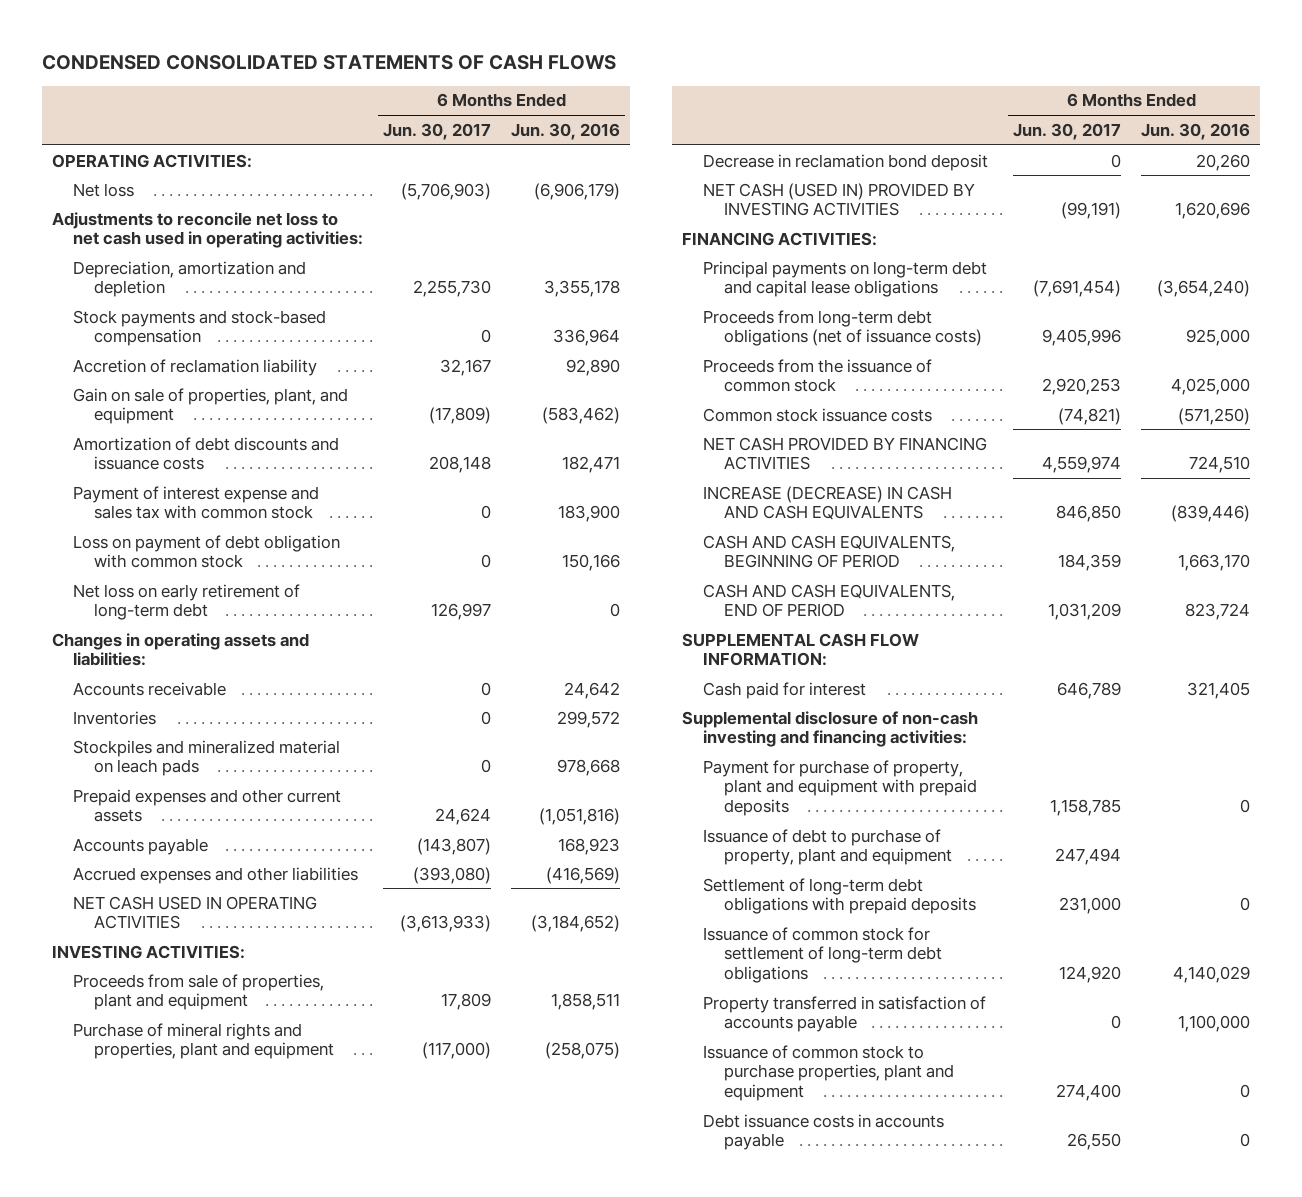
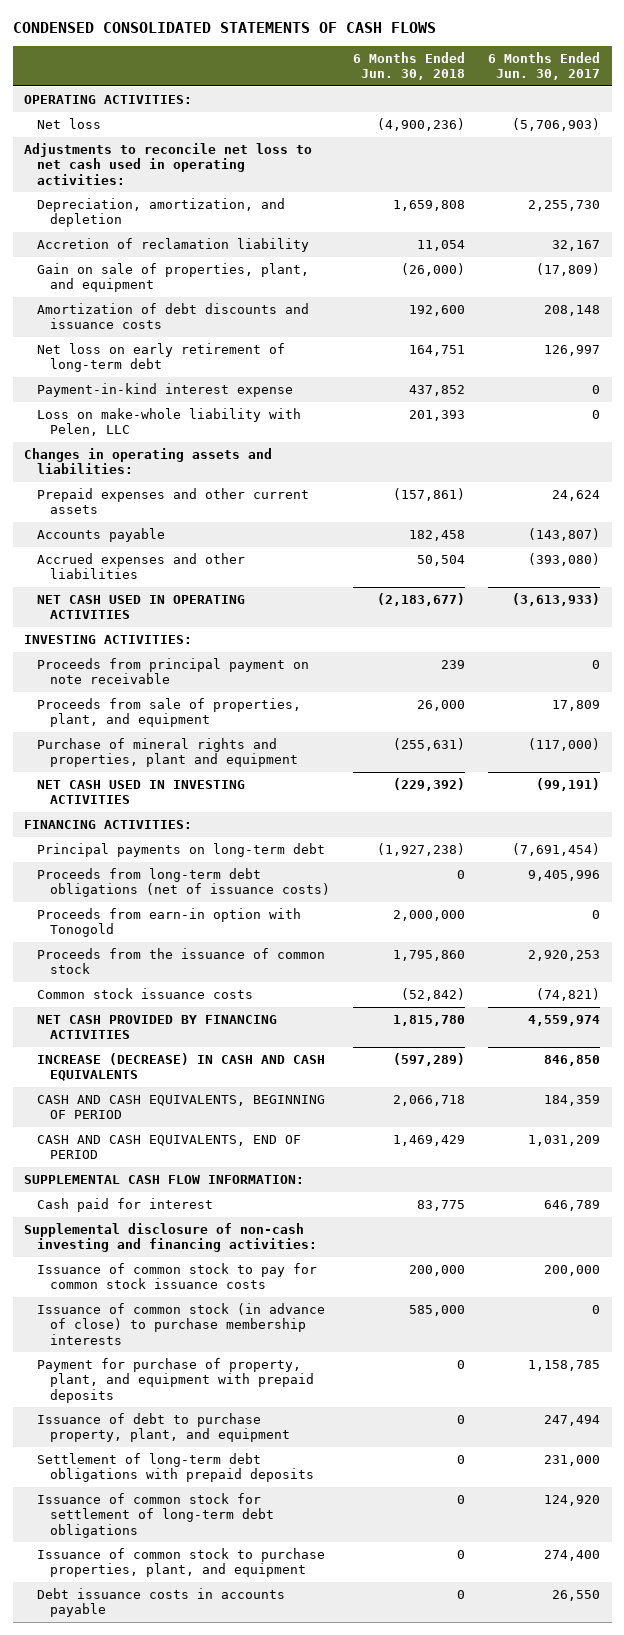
- | 6 Months Ended Jun. 30, 2017 | 6 Months Ended Jun. 30, 2016
+ | 6 Months Ended Jun. 30, 2018 | 6 Months Ended Jun. 30, 2017
- Depreciation, amortization and depletion | 2,255,730 | 3,355,178
- Stock payments and stock-based compensation | 0 | 336,964
+ Depreciation, amortization, and depletion | 1,659,808 | 2,255,730
- Payment of interest expense and sales tax with common stock | 0 | 183,900
- Loss on payment of debt obligation with common stock | 0 | 150,166
+ Payment-in-kind interest expense | 437,852 | 0
+ Loss on make-whole liability with Pelen, LLC | 201,393 | 0
- Accounts receivable | 0 | 24,642
- Inventories | 0 | 299,572
- Stockpiles and mineralized material on leach pads | 0 | 978,668
- Proceeds from sale of properties, plant and equipment | 17,809 | 1,858,511
+ Proceeds from principal payment on note receivable | 239 | 0
+ Proceeds from sale of properties, plant, and equipment | 26,000 | 17,809
- Decrease in reclamation bond deposit | 0 | 20,260
- NET CASH (USED IN) PROVIDED BY INVESTING ACTIVITIES | (99,191) | 1,620,696
+ NET CASH USED IN INVESTING ACTIVITIES | (229,392) | (99,191)
- Principal payments on long-term debt and capital lease obligations | (7,691,454) | (3,654,240)
+ Principal payments on long-term debt | (1,927,238) | (7,691,454)
+ Proceeds from earn-in option with Tonogold | 2,000,000 | 0
- Payment for purchase of property, plant and equipment with prepaid deposits | 1,158,785 | 0
- Issuance of debt to purchase of property, plant and equipment | 247,494 |
+ Issuance of common stock to pay for common stock issuance costs | 200,000 | 200,000
+ Issuance of common stock (in advance of close) to purchase membership interests | 585,000 | 0
+ Payment for purchase of property, plant, and equipment with prepaid deposits | 0 | 1,158,785
+ Issuance of debt to purchase property, plant, and equipment | 0 | 247,494
- Property transferred in satisfaction of accounts payable | 0 | 1,100,000
- Issuance of common stock to purchase properties, plant and equipment | 274,400 | 0
+ Issuance of common stock to purchase properties, plant, and equipment | 0 | 274,400

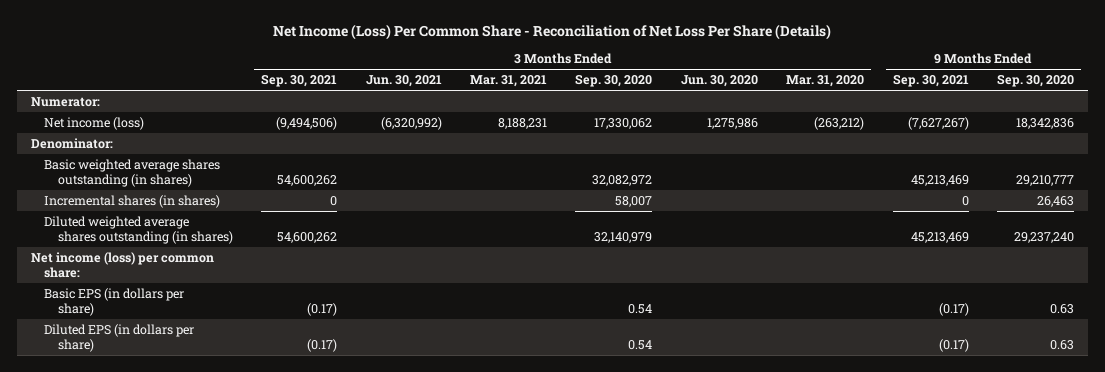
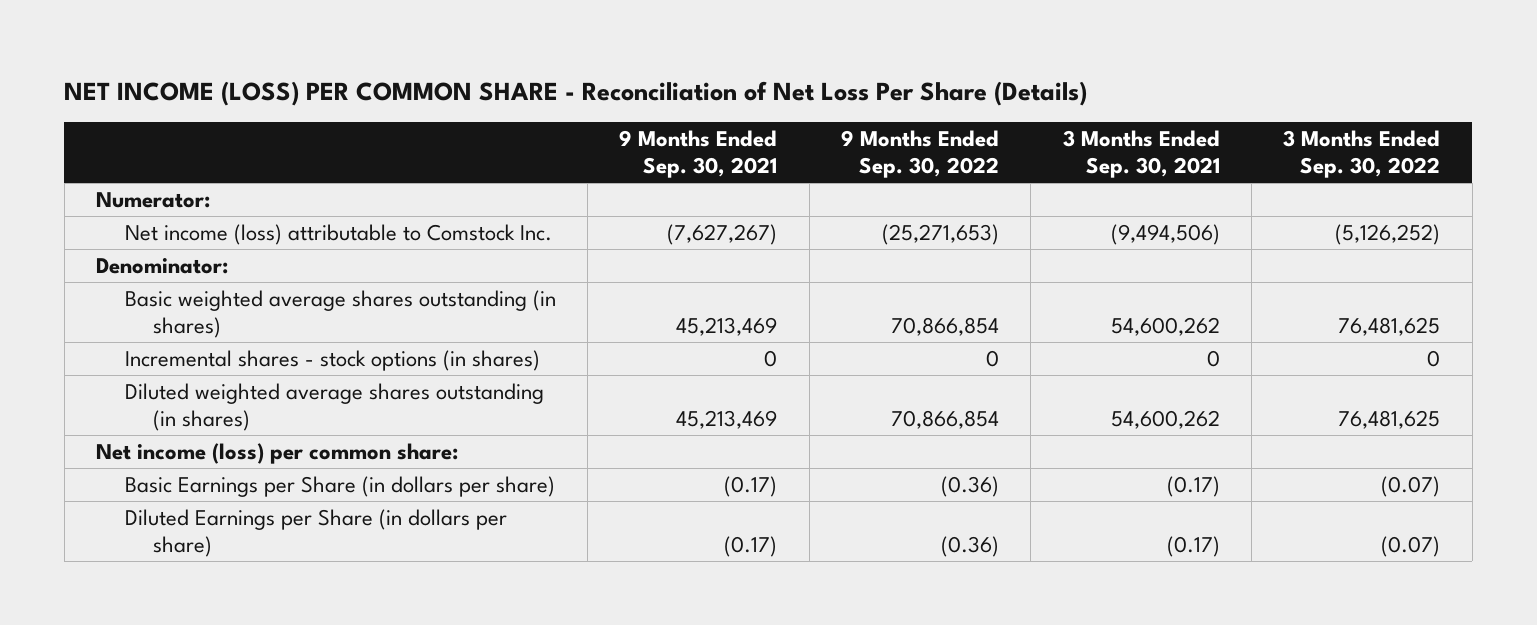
- Net Income (Loss) Per Common Share - Reconciliation of Net Loss Per Share (Details)
+ NET INCOME (LOSS) PER COMMON SHARE - Reconciliation of Net Loss Per Share (Details)
- | 3 Months Ended Sep. 30, 2021 | 3 Months Ended Jun. 30, 2021 | 3 Months Ended Mar. 31, 2021 | 3 Months Ended Sep. 30, 2020 | 3 Months Ended Jun. 30, 2020 | 3 Months Ended Mar. 31, 2020 | 9 Months Ended Sep. 30, 2021 | 9 Months Ended Sep. 30, 2020
+ | 9 Months Ended Sep. 30, 2021 | 9 Months Ended Sep. 30, 2022 | 3 Months Ended Sep. 30, 2021 | 3 Months Ended Sep. 30, 2022
- Net income (loss) | (9,494,506) | (6,320,992) | 8,188,231 | 17,330,062 | 1,275,986 | (263,212) | (7,627,267) | 18,342,836
+ Net income (loss) attributable to Comstock Inc. | (7,627,267) | (25,271,653) | (9,494,506) | (5,126,252)
- Incremental shares (in shares) | 0 | | | 58,007 | | | 0 | 26,463
+ Incremental shares - stock options (in shares) | 0 | 0 | 0 | 0
- Basic EPS (in dollars per share) | (0.17) | | | 0.54 | | | (0.17) | 0.63
- Diluted EPS (in dollars per share) | (0.17) | | | 0.54 | | | (0.17) | 0.63
+ Basic Earnings per Share (in dollars per share) | (0.17) | (0.36) | (0.17) | (0.07)
+ Diluted Earnings per Share (in dollars per share) | (0.17) | (0.36) | (0.17) | (0.07)

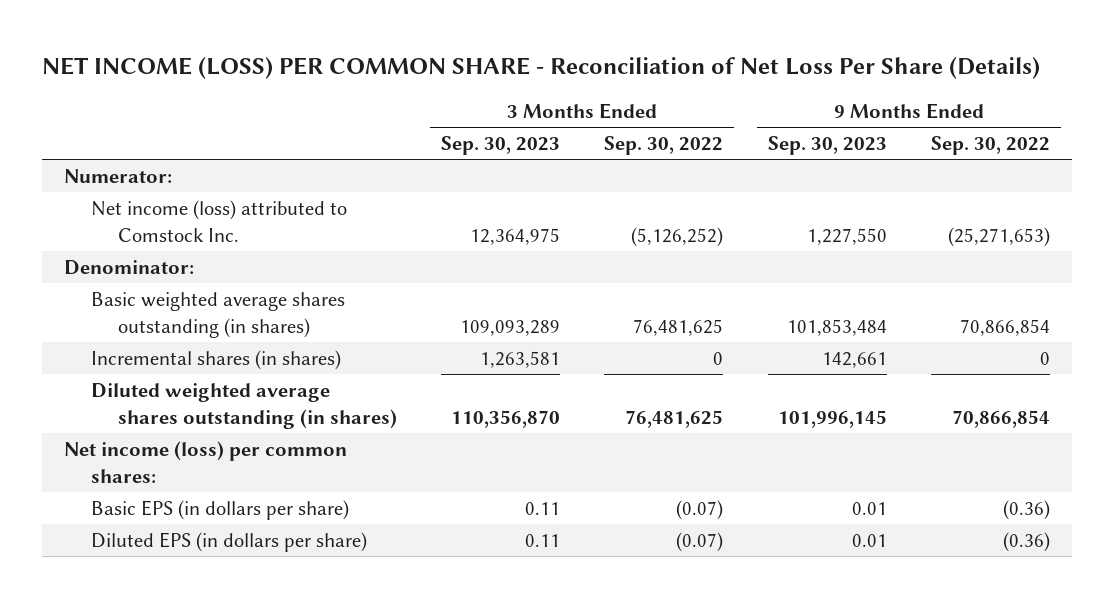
- | 9 Months Ended Sep. 30, 2021 | 9 Months Ended Sep. 30, 2022 | 3 Months Ended Sep. 30, 2021 | 3 Months Ended Sep. 30, 2022
+ | 3 Months Ended Sep. 30, 2023 | 3 Months Ended Sep. 30, 2022 | 9 Months Ended Sep. 30, 2023 | 9 Months Ended Sep. 30, 2022
- Net income (loss) attributable to Comstock Inc. | (7,627,267) | (25,271,653) | (9,494,506) | (5,126,252)
+ Net income (loss) attributed to Comstock Inc. | 12,364,975 | (5,126,252) | 1,227,550 | (25,271,653)
- Incremental shares - stock options (in shares) | 0 | 0 | 0 | 0
+ Incremental shares (in shares) | 1,263,581 | 0 | 142,661 | 0
- Net income (loss) per common share:
- Basic Earnings per Share (in dollars per share) | (0.17) | (0.36) | (0.17) | (0.07)
- Diluted Earnings per Share (in dollars per share) | (0.17) | (0.36) | (0.17) | (0.07)
+ Net income (loss) per common shares:
+ Basic EPS (in dollars per share) | 0.11 | (0.07) | 0.01 | (0.36)
+ Diluted EPS (in dollars per share) | 0.11 | (0.07) | 0.01 | (0.36)

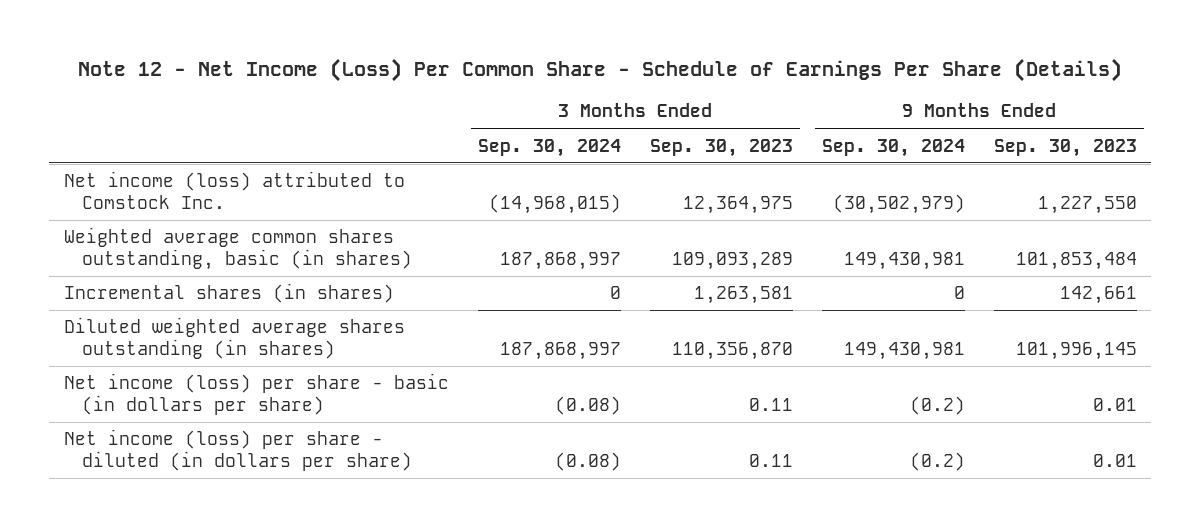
- NET INCOME (LOSS) PER COMMON SHARE - Reconciliation of Net Loss Per Share (Details)
+ Note 12 - Net Income (Loss) Per Common Share - Schedule of Earnings Per Share (Details)
- | 3 Months Ended Sep. 30, 2023 | 3 Months Ended Sep. 30, 2022 | 9 Months Ended Sep. 30, 2023 | 9 Months Ended Sep. 30, 2022
+ | 3 Months Ended Sep. 30, 2024 | 3 Months Ended Sep. 30, 2023 | 9 Months Ended Sep. 30, 2024 | 9 Months Ended Sep. 30, 2023
- Numerator:
- Denominator:
- Basic weighted average shares outstanding (in shares) | 109,093,289 | 76,481,625 | 101,853,484 | 70,866,854
+ Weighted average common shares outstanding, basic (in shares) | 187,868,997 | 109,093,289 | 149,430,981 | 101,853,484
- Net income (loss) per common shares:
- Basic EPS (in dollars per share) | 0.11 | (0.07) | 0.01 | (0.36)
- Diluted EPS (in dollars per share) | 0.11 | (0.07) | 0.01 | (0.36)
+ Net income (loss) per share - basic (in dollars per share) | (0.08) | 0.11 | (0.2) | 0.01
+ Net income (loss) per share - diluted (in dollars per share) | (0.08) | 0.11 | (0.2) | 0.01

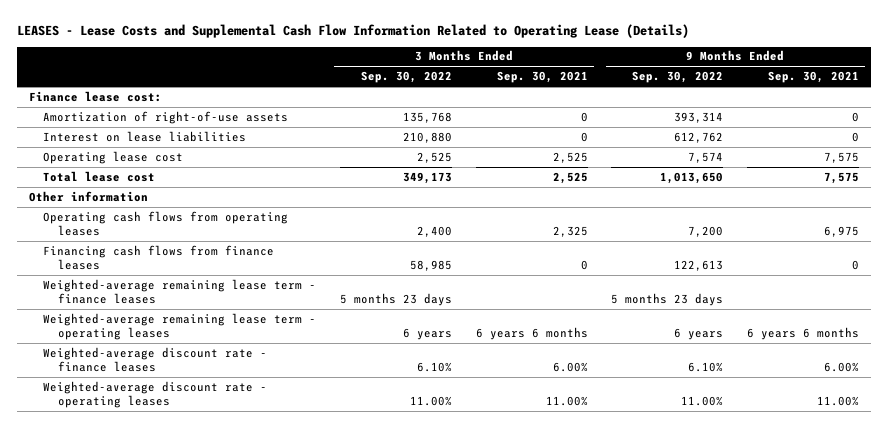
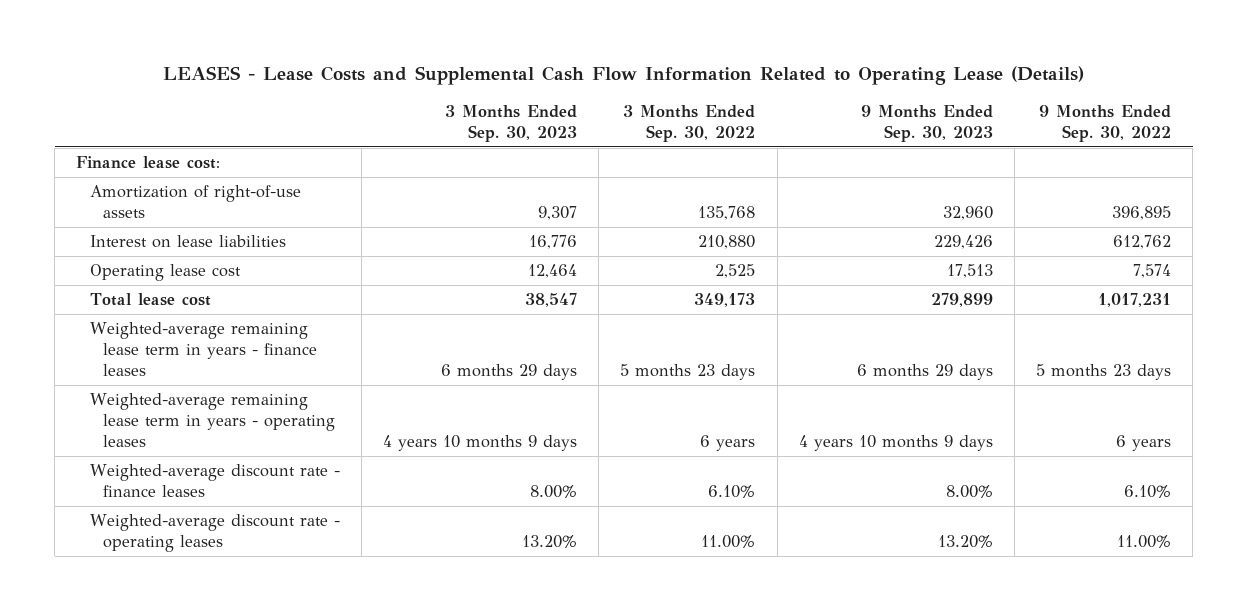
- | 3 Months Ended Sep. 30, 2022 | 3 Months Ended Sep. 30, 2021 | 9 Months Ended Sep. 30, 2022 | 9 Months Ended Sep. 30, 2021
+ | 3 Months Ended Sep. 30, 2023 | 3 Months Ended Sep. 30, 2022 | 9 Months Ended Sep. 30, 2023 | 9 Months Ended Sep. 30, 2022
- Amortization of right-of-use assets | 135,768 | 0 | 393,314 | 0
+ Amortization of right-of-use assets | 9,307 | 135,768 | 32,960 | 396,895
- Total lease cost | 349,173 | 2,525 | 1,013,650 | 7,575
- Other information
- Operating cash flows from operating leases | 2,400 | 2,325 | 7,200 | 6,975
- Financing cash flows from finance leases | 58,985 | 0 | 122,613 | 0
- Weighted-average remaining lease term - finance leases | 5 months 23 days | | 5 months 23 days |
- Weighted-average remaining lease term - operating leases | 6 years | 6 years 6 months | 6 years | 6 years 6 months
+ Total lease cost | 38,547 | 349,173 | 279,899 | 1,017,231
+ Weighted-average remaining lease term in years - finance leases | 6 months 29 days | 5 months 23 days | 6 months 29 days | 5 months 23 days
+ Weighted-average remaining lease term in years - operating leases | 4 years 10 months 9 days | 6 years | 4 years 10 months 9 days | 6 years

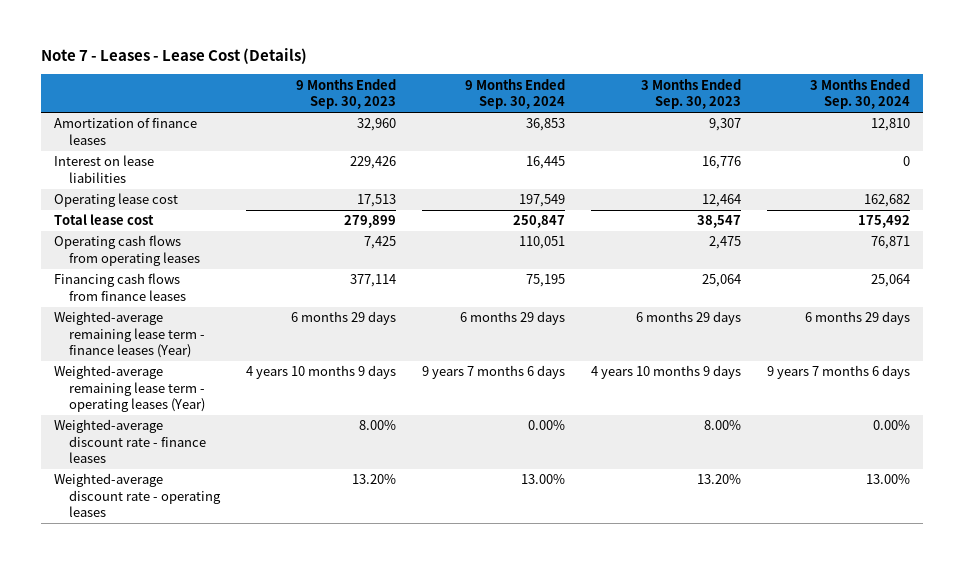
- LEASES - Lease Costs and Supplemental Cash Flow Information Related to Operating Lease (Details)
+ Note 7 - Leases - Lease Cost (Details)
- | 3 Months Ended Sep. 30, 2023 | 3 Months Ended Sep. 30, 2022 | 9 Months Ended Sep. 30, 2023 | 9 Months Ended Sep. 30, 2022
+ | 9 Months Ended Sep. 30, 2023 | 9 Months Ended Sep. 30, 2024 | 3 Months Ended Sep. 30, 2023 | 3 Months Ended Sep. 30, 2024
- Finance lease cost:
- Amortization of right-of-use assets | 9,307 | 135,768 | 32,960 | 396,895
+ Amortization of finance leases | 32,960 | 36,853 | 9,307 | 12,810
- Weighted-average remaining lease term in years - finance leases | 6 months 29 days | 5 months 23 days | 6 months 29 days | 5 months 23 days
- Weighted-average remaining lease term in years - operating leases | 4 years 10 months 9 days | 6 years | 4 years 10 months 9 days | 6 years
+ Operating cash flows from operating leases | 7,425 | 110,051 | 2,475 | 76,871
+ Financing cash flows from finance leases | 377,114 | 75,195 | 25,064 | 25,064
+ Weighted-average remaining lease term - finance leases (Year) | 6 months 29 days | 6 months 29 days | 6 months 29 days | 6 months 29 days
+ Weighted-average remaining lease term - operating leases (Year) | 4 years 10 months 9 days | 9 years 7 months 6 days | 4 years 10 months 9 days | 9 years 7 months 6 days

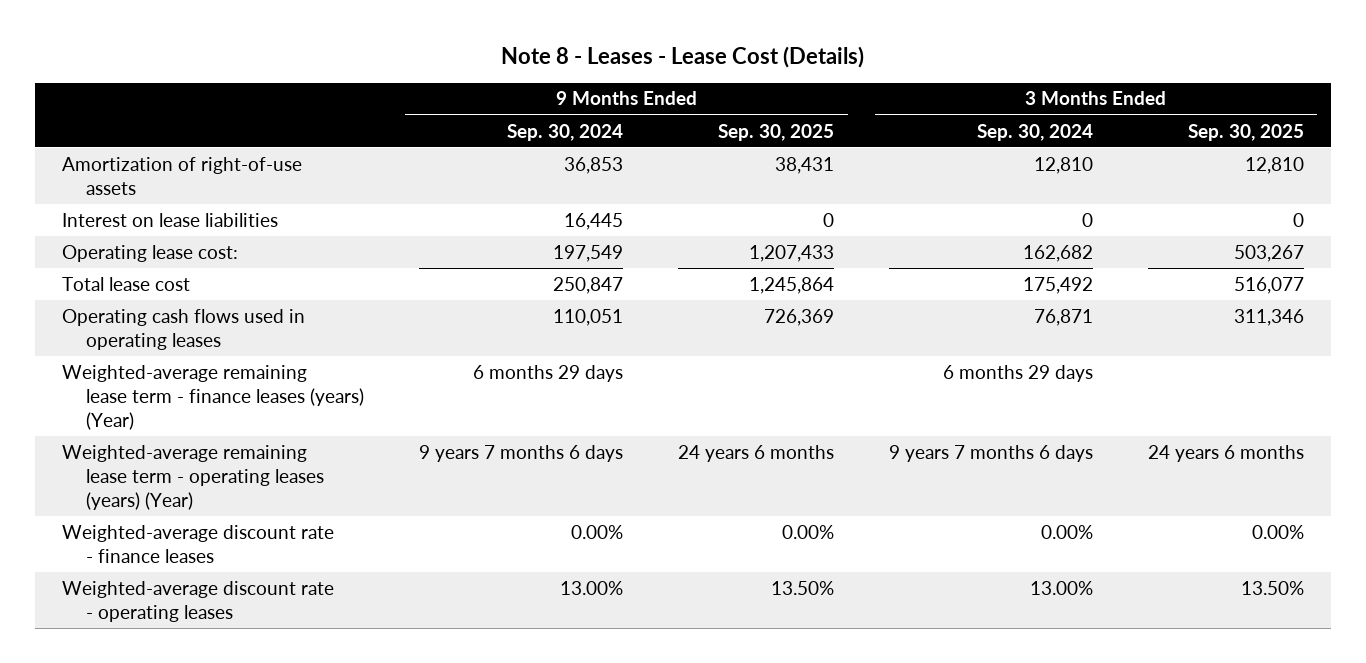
- Note 7 - Leases - Lease Cost (Details)
+ Note 8 - Leases - Lease Cost (Details)
- | 9 Months Ended Sep. 30, 2023 | 9 Months Ended Sep. 30, 2024 | 3 Months Ended Sep. 30, 2023 | 3 Months Ended Sep. 30, 2024
+ | 9 Months Ended Sep. 30, 2024 | 9 Months Ended Sep. 30, 2025 | 3 Months Ended Sep. 30, 2024 | 3 Months Ended Sep. 30, 2025
- Amortization of finance leases | 32,960 | 36,853 | 9,307 | 12,810
+ Amortization of right-of-use assets | 36,853 | 38,431 | 12,810 | 12,810
- Operating lease cost | 17,513 | 197,549 | 12,464 | 162,682
+ Operating lease cost: | 197,549 | 1,207,433 | 162,682 | 503,267
- Operating cash flows from operating leases | 7,425 | 110,051 | 2,475 | 76,871
- Financing cash flows from finance leases | 377,114 | 75,195 | 25,064 | 25,064
- Weighted-average remaining lease term - finance leases (Year) | 6 months 29 days | 6 months 29 days | 6 months 29 days | 6 months 29 days
- Weighted-average remaining lease term - operating leases (Year) | 4 years 10 months 9 days | 9 years 7 months 6 days | 4 years 10 months 9 days | 9 years 7 months 6 days
+ Operating cash flows used in operating leases | 110,051 | 726,369 | 76,871 | 311,346
+ Weighted-average remaining lease term - finance leases (years) (Year) | 6 months 29 days | | 6 months 29 days |
+ Weighted-average remaining lease term - operating leases (years) (Year) | 9 years 7 months 6 days | 24 years 6 months | 9 years 7 months 6 days | 24 years 6 months

